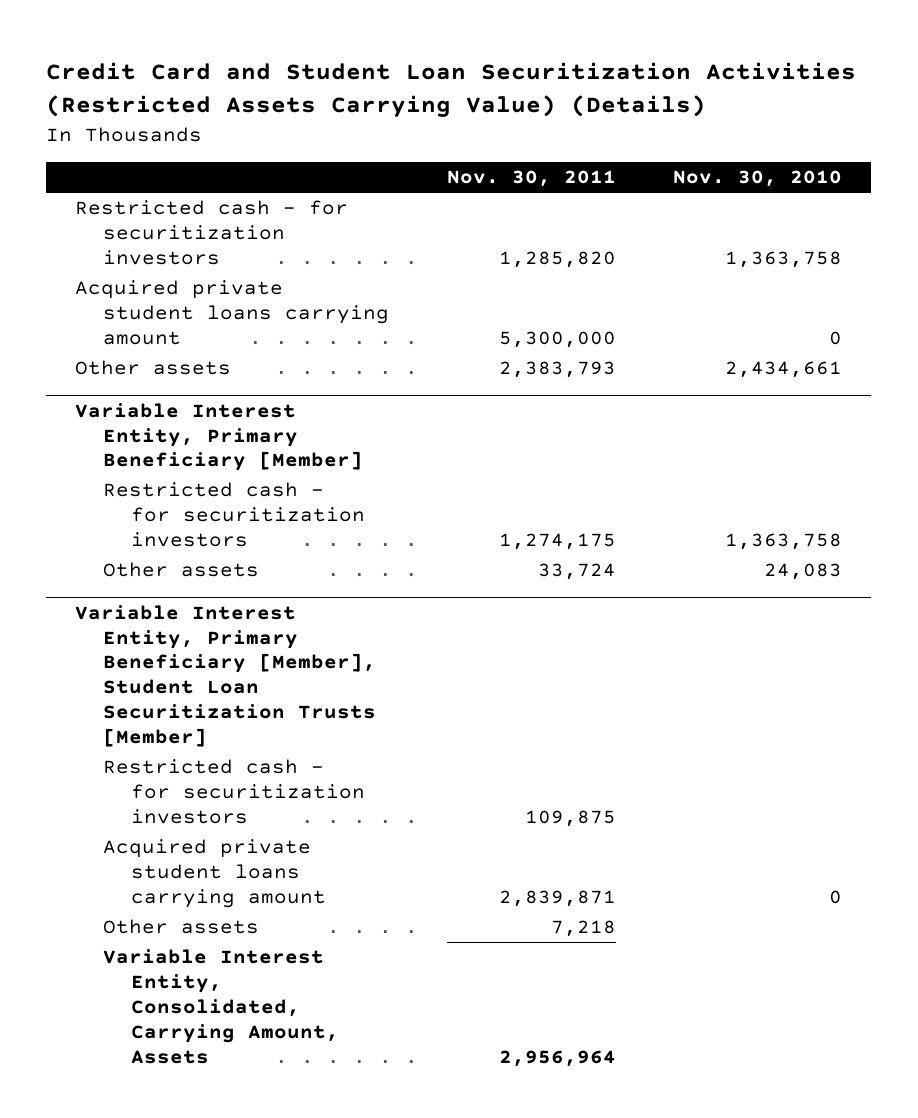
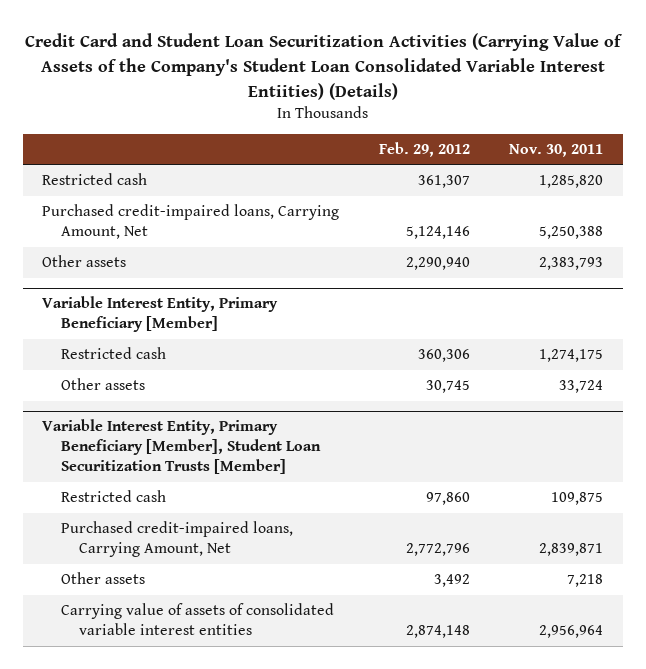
- Credit Card and Student Loan Securitization Activities (Restricted Assets Carrying Value) (Details)
+ Credit Card and Student Loan Securitization Activities (Carrying Value of Assets of the Company's Student Loan Consolidated Variable Interest Entiities) (Details)
- | Nov. 30, 2011 | Nov. 30, 2010
+ | Feb. 29, 2012 | Nov. 30, 2011
- Restricted cash - for securitization investors | 1,285,820 | 1,363,758
- Acquired private student loans carrying amount | 5,300,000 | 0
+ Restricted cash | 361,307 | 1,285,820
+ Purchased credit-impaired loans, Carrying Amount, Net | 5,124,146 | 5,250,388
@ Variable Interest Entity, Primary Beneficiary [Member]
- Restricted cash - for securitization investors | 1,274,175 | 1,363,758
+ Restricted cash | 360,306 | 1,274,175
@ Variable Interest Entity, Primary Beneficiary [Member], Student Loan Securitization Trusts [Member]
- Restricted cash - for securitization investors | 109,875 |
- Acquired private student loans carrying amount | 2,839,871 | 0
+ Restricted cash | 97,860 | 109,875
+ Purchased credit-impaired loans, Carrying Amount, Net | 2,772,796 | 2,839,871
- Variable Interest Entity, Consolidated, Carrying Amount, Assets | 2,956,964 |
+ Carrying value of assets of consolidated variable interest entities | 2,874,148 | 2,956,964

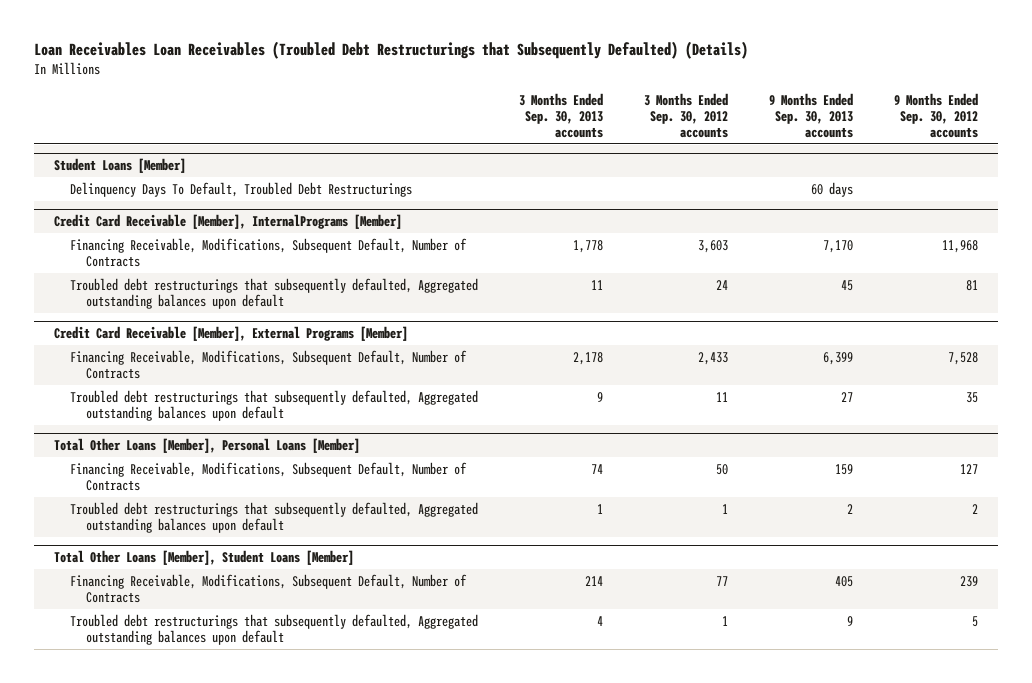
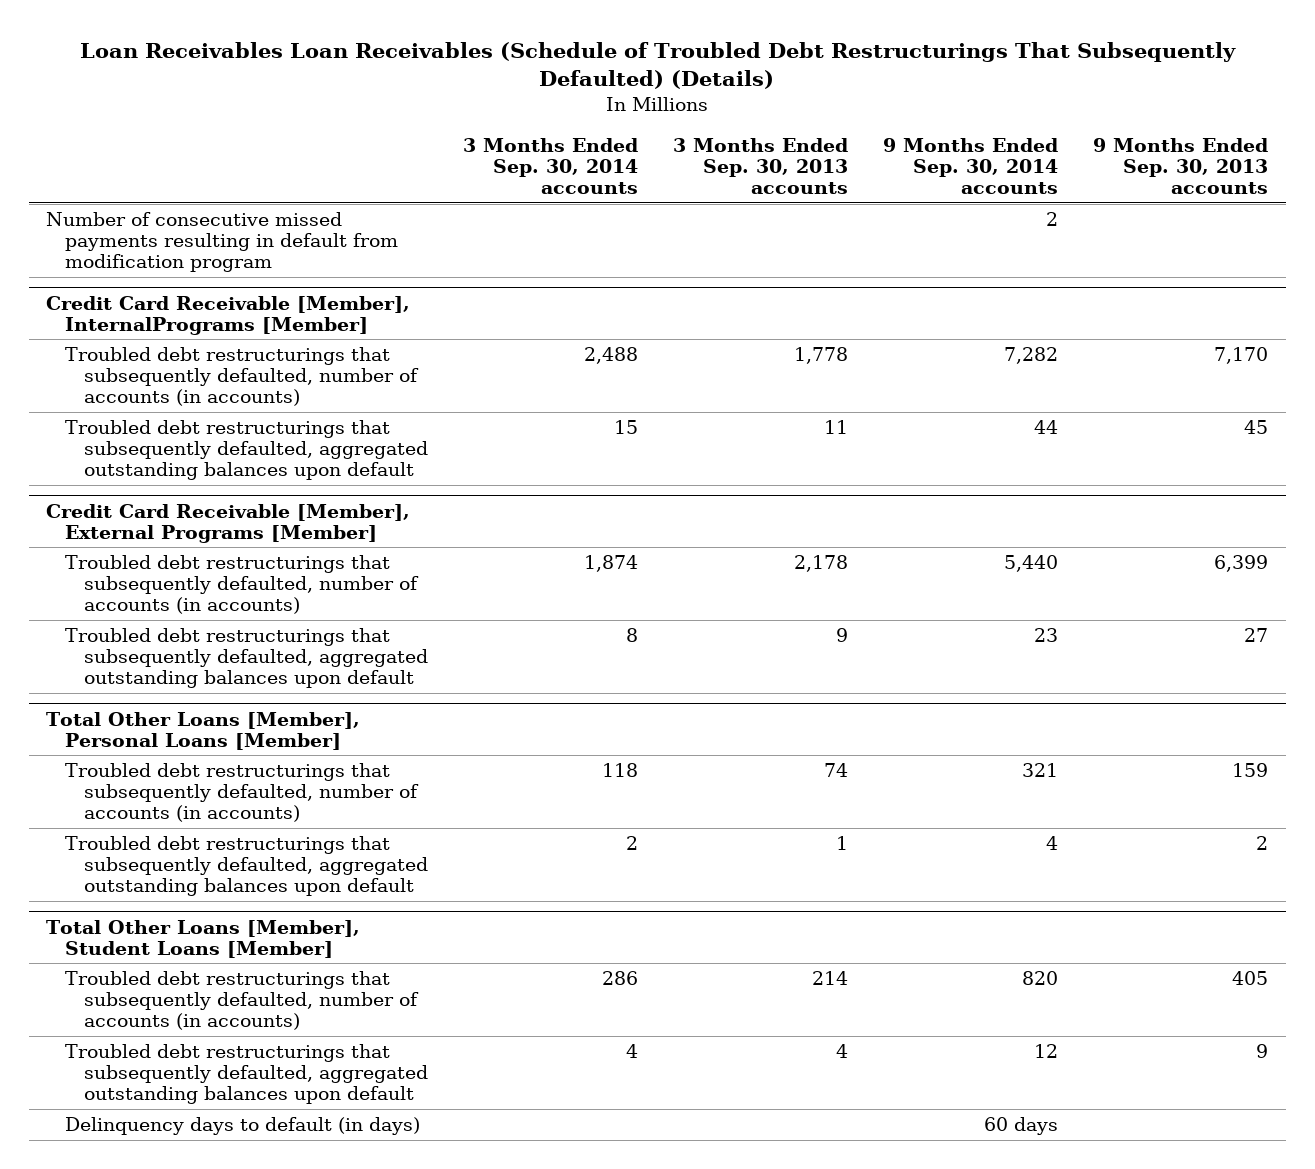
- Loan Receivables Loan Receivables (Troubled Debt Restructurings that Subsequently Defaulted) (Details)
+ Loan Receivables Loan Receivables (Schedule of Troubled Debt Restructurings That Subsequently Defaulted) (Details)
- | 3 Months Ended Sep. 30, 2013 accounts | 3 Months Ended Sep. 30, 2012 accounts | 9 Months Ended Sep. 30, 2013 accounts | 9 Months Ended Sep. 30, 2012 accounts
+ | 3 Months Ended Sep. 30, 2014 accounts | 3 Months Ended Sep. 30, 2013 accounts | 9 Months Ended Sep. 30, 2014 accounts | 9 Months Ended Sep. 30, 2013 accounts
- Student Loans [Member]
- Delinquency Days To Default, Troubled Debt Restructurings | | | 60 days |
+ Number of consecutive missed payments resulting in default from modification program | | | 2 |
@ Credit Card Receivable [Member], InternalPrograms [Member]
- Financing Receivable, Modifications, Subsequent Default, Number of Contracts | 1,778 | 3,603 | 7,170 | 11,968
- Troubled debt restructurings that subsequently defaulted, Aggregated outstanding balances upon default | 11 | 24 | 45 | 81
+ Troubled debt restructurings that subsequently defaulted, number of accounts (in accounts) | 2,488 | 1,778 | 7,282 | 7,170
+ Troubled debt restructurings that subsequently defaulted, aggregated outstanding balances upon default | 15 | 11 | 44 | 45
@ Credit Card Receivable [Member], External Programs [Member]
- Financing Receivable, Modifications, Subsequent Default, Number of Contracts | 2,178 | 2,433 | 6,399 | 7,528
- Troubled debt restructurings that subsequently defaulted, Aggregated outstanding balances upon default | 9 | 11 | 27 | 35
+ Troubled debt restructurings that subsequently defaulted, number of accounts (in accounts) | 1,874 | 2,178 | 5,440 | 6,399
+ Troubled debt restructurings that subsequently defaulted, aggregated outstanding balances upon default | 8 | 9 | 23 | 27
@ Total Other Loans [Member], Personal Loans [Member]
- Financing Receivable, Modifications, Subsequent Default, Number of Contracts | 74 | 50 | 159 | 127
- Troubled debt restructurings that subsequently defaulted, Aggregated outstanding balances upon default | 1 | 1 | 2 | 2
+ Troubled debt restructurings that subsequently defaulted, number of accounts (in accounts) | 118 | 74 | 321 | 159
+ Troubled debt restructurings that subsequently defaulted, aggregated outstanding balances upon default | 2 | 1 | 4 | 2
@ Total Other Loans [Member], Student Loans [Member]
- Financing Receivable, Modifications, Subsequent Default, Number of Contracts | 214 | 77 | 405 | 239
- Troubled debt restructurings that subsequently defaulted, Aggregated outstanding balances upon default | 4 | 1 | 9 | 5
+ Troubled debt restructurings that subsequently defaulted, number of accounts (in accounts) | 286 | 214 | 820 | 405
+ Troubled debt restructurings that subsequently defaulted, aggregated outstanding balances upon default | 4 | 4 | 12 | 9
+ Delinquency days to default (in days) | | | 60 days |

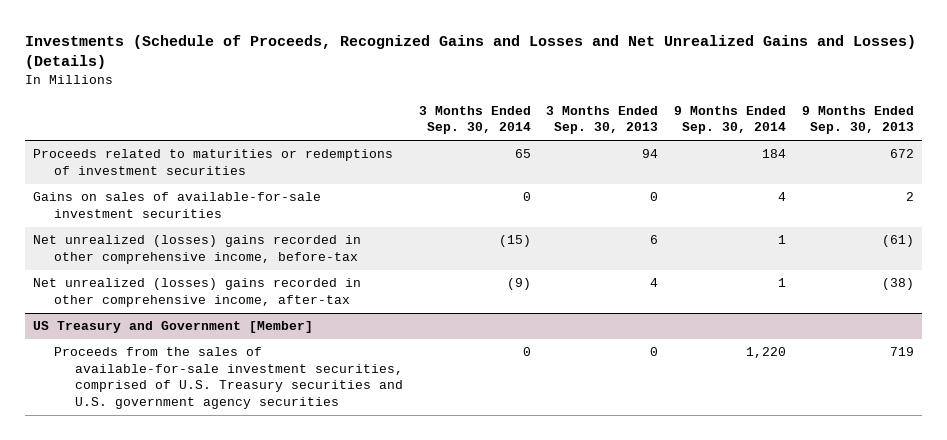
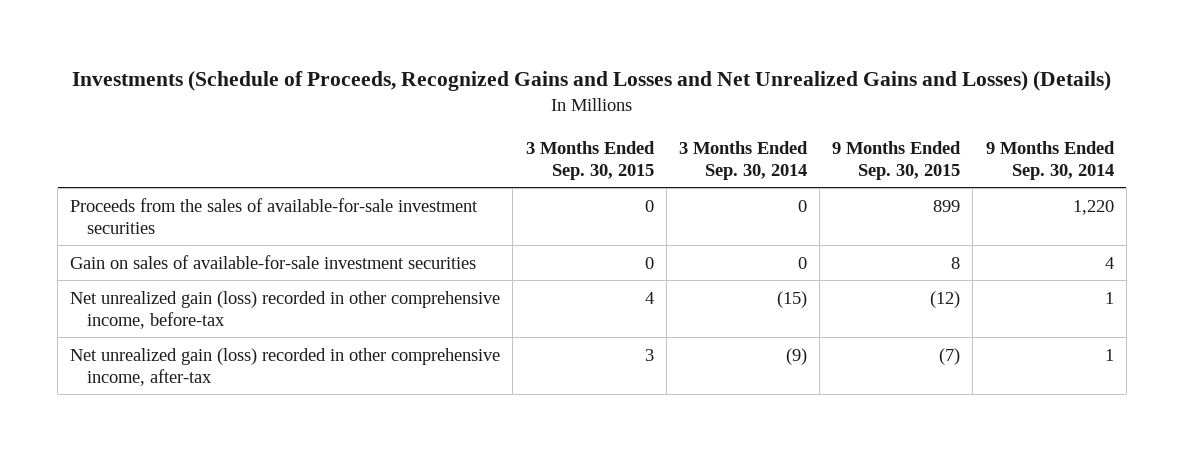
- | 3 Months Ended Sep. 30, 2014 | 3 Months Ended Sep. 30, 2013 | 9 Months Ended Sep. 30, 2014 | 9 Months Ended Sep. 30, 2013
+ | 3 Months Ended Sep. 30, 2015 | 3 Months Ended Sep. 30, 2014 | 9 Months Ended Sep. 30, 2015 | 9 Months Ended Sep. 30, 2014
- Proceeds related to maturities or redemptions of investment securities | 65 | 94 | 184 | 672
- Gains on sales of available-for-sale investment securities | 0 | 0 | 4 | 2
- Net unrealized (losses) gains recorded in other comprehensive income, before-tax | (15) | 6 | 1 | (61)
- Net unrealized (losses) gains recorded in other comprehensive income, after-tax | (9) | 4 | 1 | (38)
- US Treasury and Government [Member]
- Proceeds from the sales of available-for-sale investment securities, comprised of U.S. Treasury securities and U.S. government agency securities | 0 | 0 | 1,220 | 719
+ Proceeds from the sales of available-for-sale investment securities | 0 | 0 | 899 | 1,220
+ Gain on sales of available-for-sale investment securities | 0 | 0 | 8 | 4
+ Net unrealized gain (loss) recorded in other comprehensive income, before-tax | 4 | (15) | (12) | 1
+ Net unrealized gain (loss) recorded in other comprehensive income, after-tax | 3 | (9) | (7) | 1

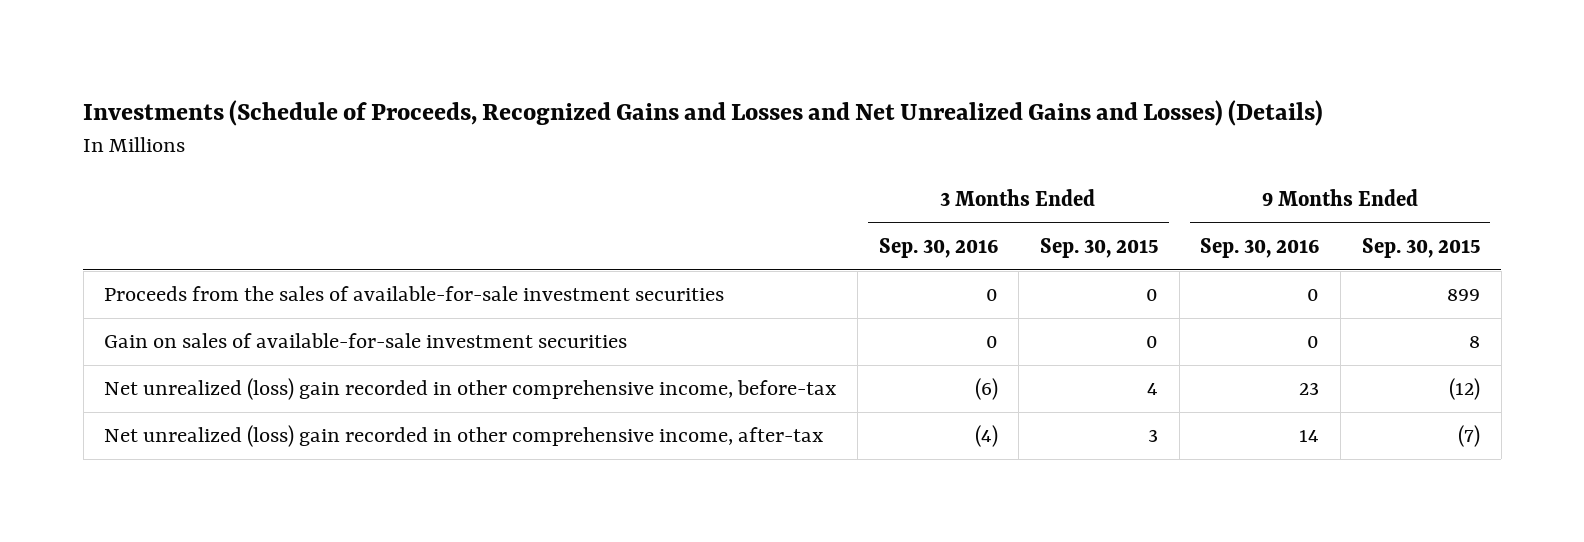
- | 3 Months Ended Sep. 30, 2015 | 3 Months Ended Sep. 30, 2014 | 9 Months Ended Sep. 30, 2015 | 9 Months Ended Sep. 30, 2014
+ | 3 Months Ended Sep. 30, 2016 | 3 Months Ended Sep. 30, 2015 | 9 Months Ended Sep. 30, 2016 | 9 Months Ended Sep. 30, 2015
- Net unrealized gain (loss) recorded in other comprehensive income, before-tax | 4 | (15) | (12) | 1
- Net unrealized gain (loss) recorded in other comprehensive income, after-tax | 3 | (9) | (7) | 1
+ Net unrealized (loss) gain recorded in other comprehensive income, before-tax | (6) | 4 | 23 | (12)
+ Net unrealized (loss) gain recorded in other comprehensive income, after-tax | (4) | 3 | 14 | (7)

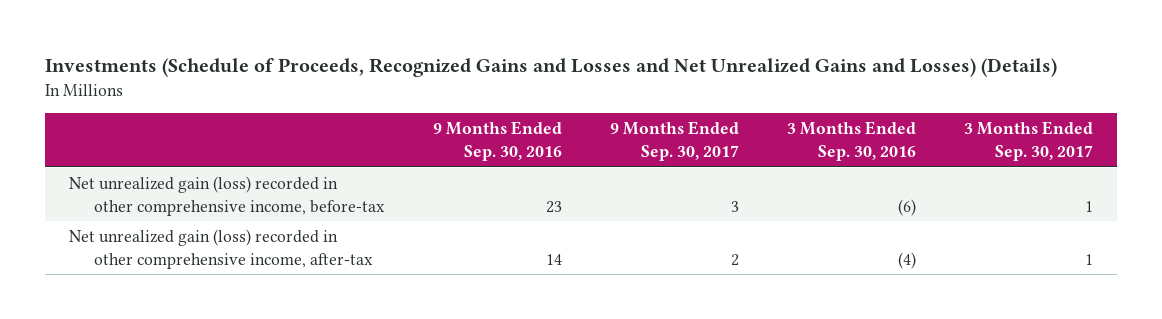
- | 3 Months Ended Sep. 30, 2016 | 3 Months Ended Sep. 30, 2015 | 9 Months Ended Sep. 30, 2016 | 9 Months Ended Sep. 30, 2015
+ | 9 Months Ended Sep. 30, 2016 | 9 Months Ended Sep. 30, 2017 | 3 Months Ended Sep. 30, 2016 | 3 Months Ended Sep. 30, 2017
- Proceeds from the sales of available-for-sale investment securities | 0 | 0 | 0 | 899
- Gain on sales of available-for-sale investment securities | 0 | 0 | 0 | 8
- Net unrealized (loss) gain recorded in other comprehensive income, before-tax | (6) | 4 | 23 | (12)
- Net unrealized (loss) gain recorded in other comprehensive income, after-tax | (4) | 3 | 14 | (7)
+ Net unrealized gain (loss) recorded in other comprehensive income, before-tax | 23 | 3 | (6) | 1
+ Net unrealized gain (loss) recorded in other comprehensive income, after-tax | 14 | 2 | (4) | 1

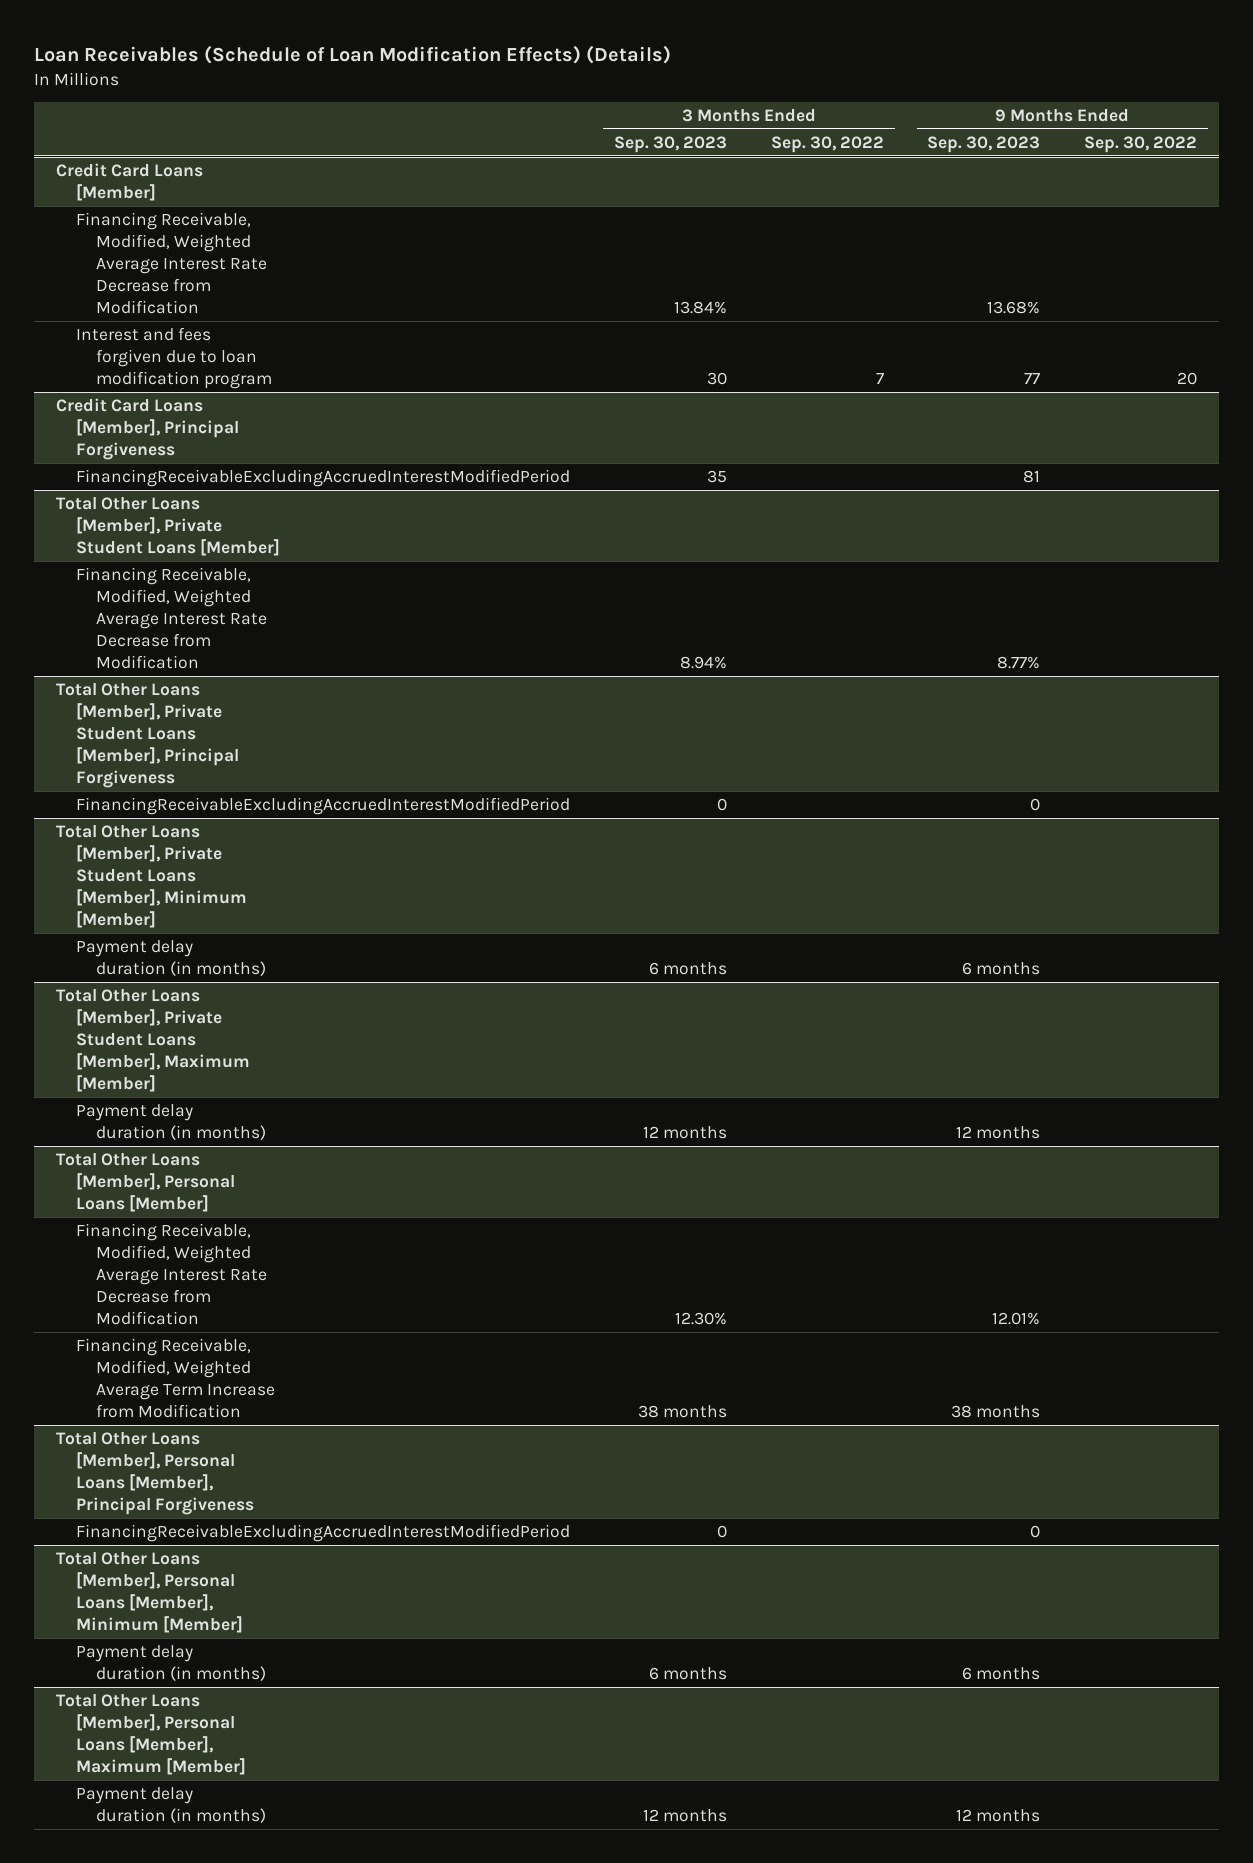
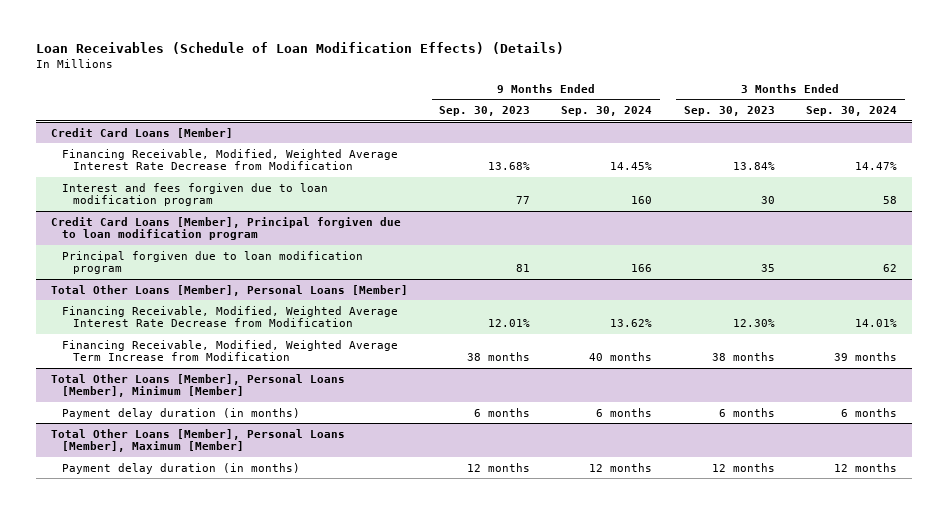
- | 3 Months Ended Sep. 30, 2023 | 3 Months Ended Sep. 30, 2022 | 9 Months Ended Sep. 30, 2023 | 9 Months Ended Sep. 30, 2022
+ | 9 Months Ended Sep. 30, 2023 | 9 Months Ended Sep. 30, 2024 | 3 Months Ended Sep. 30, 2023 | 3 Months Ended Sep. 30, 2024
- Credit Card Loans [Member], Principal Forgiveness
- FinancingReceivableExcludingAccruedInterestModifiedPeriod | 35 | | 81 |
- Total Other Loans [Member], Private Student Loans [Member]
- Financing Receivable, Modified, Weighted Average Interest Rate Decrease from Modification | 8.94% | | 8.77% |
- Total Other Loans [Member], Private Student Loans [Member], Principal Forgiveness
- FinancingReceivableExcludingAccruedInterestModifiedPeriod | 0 | | 0 |
- Total Other Loans [Member], Private Student Loans [Member], Minimum [Member]
- Payment delay duration (in months) | 6 months | | 6 months |
- Total Other Loans [Member], Private Student Loans [Member], Maximum [Member]
- Payment delay duration (in months) | 12 months | | 12 months |
+ Credit Card Loans [Member], Principal forgiven due to loan modification program
+ Principal forgiven due to loan modification program | 81 | 166 | 35 | 62
- Total Other Loans [Member], Personal Loans [Member], Principal Forgiveness
- FinancingReceivableExcludingAccruedInterestModifiedPeriod | 0 | | 0 |

